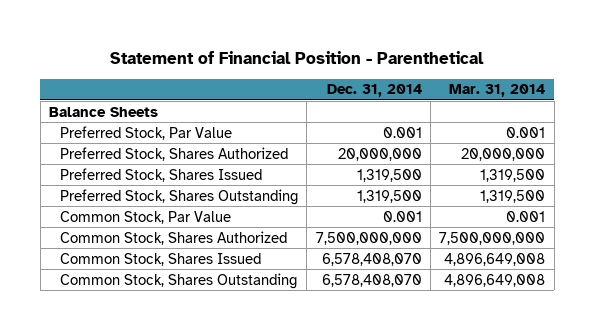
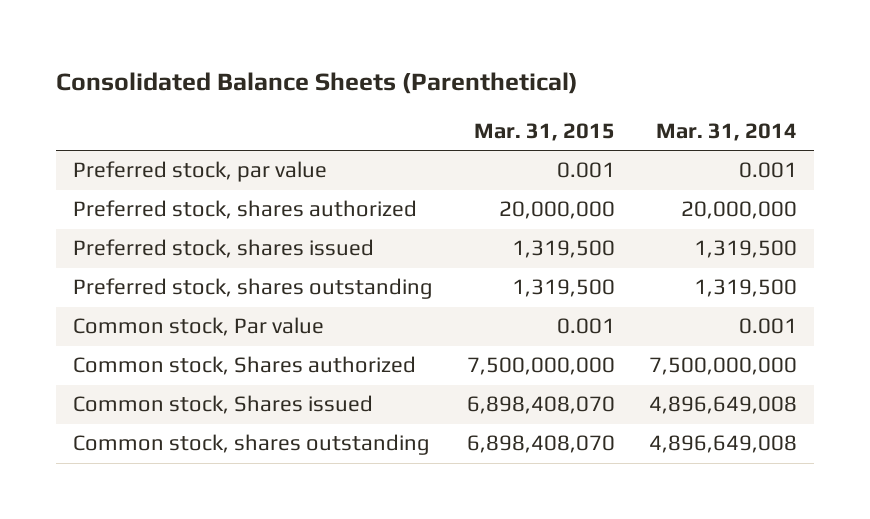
- Statement of Financial Position - Parenthetical
+ Consolidated Balance Sheets (Parenthetical)
- | Dec. 31, 2014 | Mar. 31, 2014
+ | Mar. 31, 2015 | Mar. 31, 2014
- Balance Sheets
- Preferred Stock, Par Value | 0.001 | 0.001
- Preferred Stock, Shares Authorized | 20,000,000 | 20,000,000
- Preferred Stock, Shares Issued | 1,319,500 | 1,319,500
- Preferred Stock, Shares Outstanding | 1,319,500 | 1,319,500
- Common Stock, Par Value | 0.001 | 0.001
- Common Stock, Shares Authorized | 7,500,000,000 | 7,500,000,000
- Common Stock, Shares Issued | 6,578,408,070 | 4,896,649,008
- Common Stock, Shares Outstanding | 6,578,408,070 | 4,896,649,008
+ Preferred stock, par value | 0.001 | 0.001
+ Preferred stock, shares authorized | 20,000,000 | 20,000,000
+ Preferred stock, shares issued | 1,319,500 | 1,319,500
+ Preferred stock, shares outstanding | 1,319,500 | 1,319,500
+ Common stock, Par value | 0.001 | 0.001
+ Common stock, Shares authorized | 7,500,000,000 | 7,500,000,000
+ Common stock, Shares issued | 6,898,408,070 | 4,896,649,008
+ Common stock, shares outstanding | 6,898,408,070 | 4,896,649,008

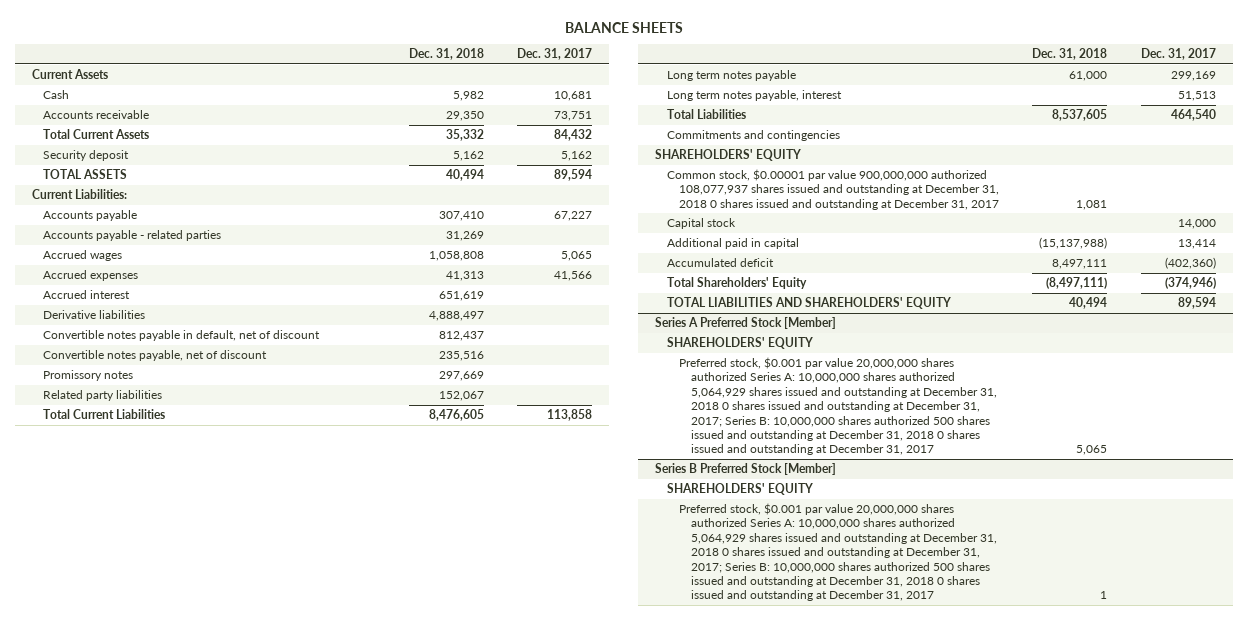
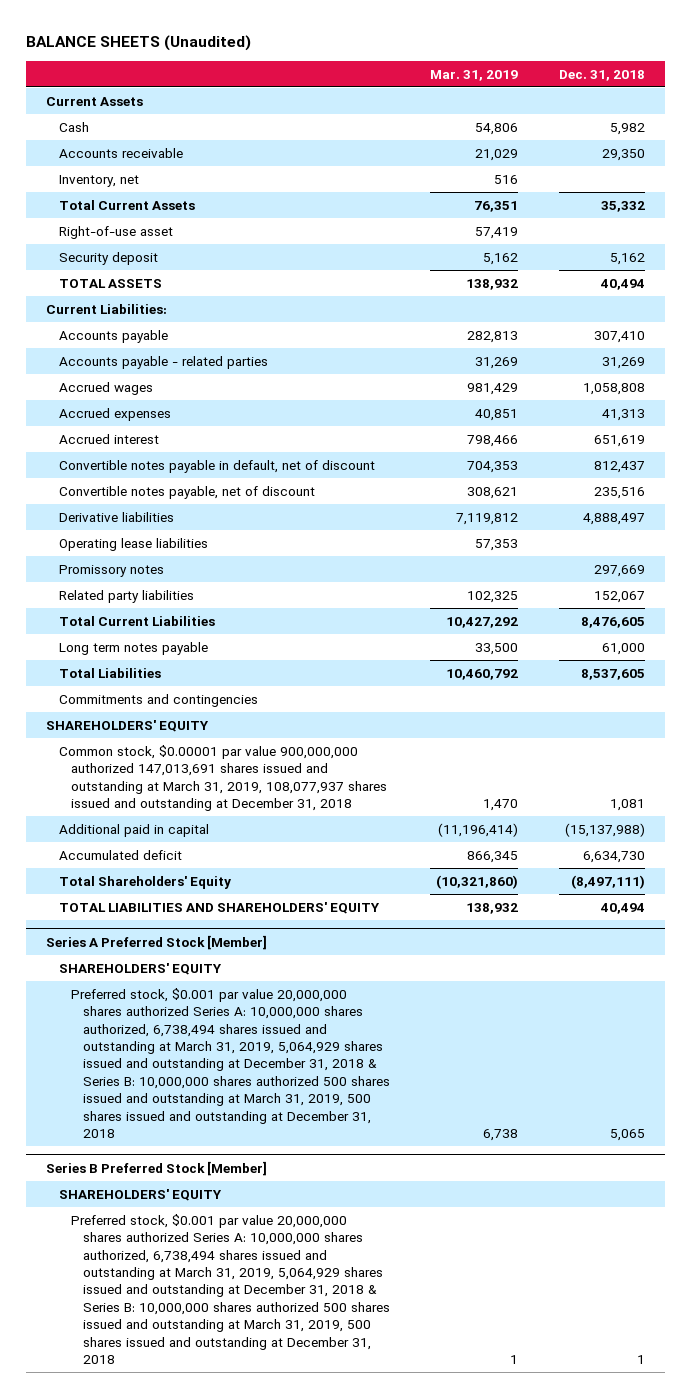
- BALANCE SHEETS
+ BALANCE SHEETS (Unaudited)
- | Dec. 31, 2018 | Dec. 31, 2017
+ | Mar. 31, 2019 | Dec. 31, 2018
+ Inventory, net | 516 |
+ Right-of-use asset | 57,419 |
moved down: Derivative liabilities | 7,119,812 | 4,888,497
+ Operating lease liabilities | 57,353 |
- Long term notes payable, interest | | 51,513
- Common stock, $0.00001 par value 900,000,000 authorized 108,077,937 shares issued and outstanding at December 31, 2018 0 shares issued and outstanding at December 31, 2017 | 1,081 |
- Capital stock | | 14,000
+ Common stock, $0.00001 par value 900,000,000 authorized 147,013,691 shares issued and outstanding at March 31, 2019, 108,077,937 shares issued and outstanding at December 31, 2018 | 1,470 | 1,081
- Accumulated deficit | 8,497,111 | (402,360)
+ Accumulated deficit | 866,345 | 6,634,730
@ Series A Preferred Stock [Member]
- Preferred stock, $0.001 par value 20,000,000 shares authorized Series A: 10,000,000 shares authorized 5,064,929 shares issued and outstanding at December 31, 2018 0 shares issued and outstanding at December 31, 2017; Series B: 10,000,000 shares authorized 500 shares issued and outstanding at December 31, 2018 0 shares issued and outstanding at December 31, 2017 | 5,065 |
+ Preferred stock, $0.001 par value 20,000,000 shares authorized Series A: 10,000,000 shares authorized, 6,738,494 shares issued and outstanding at March 31, 2019, 5,064,929 shares issued and outstanding at December 31, 2018 & Series B: 10,000,000 shares authorized 500 shares issued and outstanding at March 31, 2019, 500 shares issued and outstanding at December 31, 2018 | 6,738 | 5,065
@ Series B Preferred Stock [Member]
- Preferred stock, $0.001 par value 20,000,000 shares authorized Series A: 10,000,000 shares authorized 5,064,929 shares issued and outstanding at December 31, 2018 0 shares issued and outstanding at December 31, 2017; Series B: 10,000,000 shares authorized 500 shares issued and outstanding at December 31, 2018 0 shares issued and outstanding at December 31, 2017 | 1 |
+ Preferred stock, $0.001 par value 20,000,000 shares authorized Series A: 10,000,000 shares authorized, 6,738,494 shares issued and outstanding at March 31, 2019, 5,064,929 shares issued and outstanding at December 31, 2018 & Series B: 10,000,000 shares authorized 500 shares issued and outstanding at March 31, 2019, 500 shares issued and outstanding at December 31, 2018 | 1 | 1

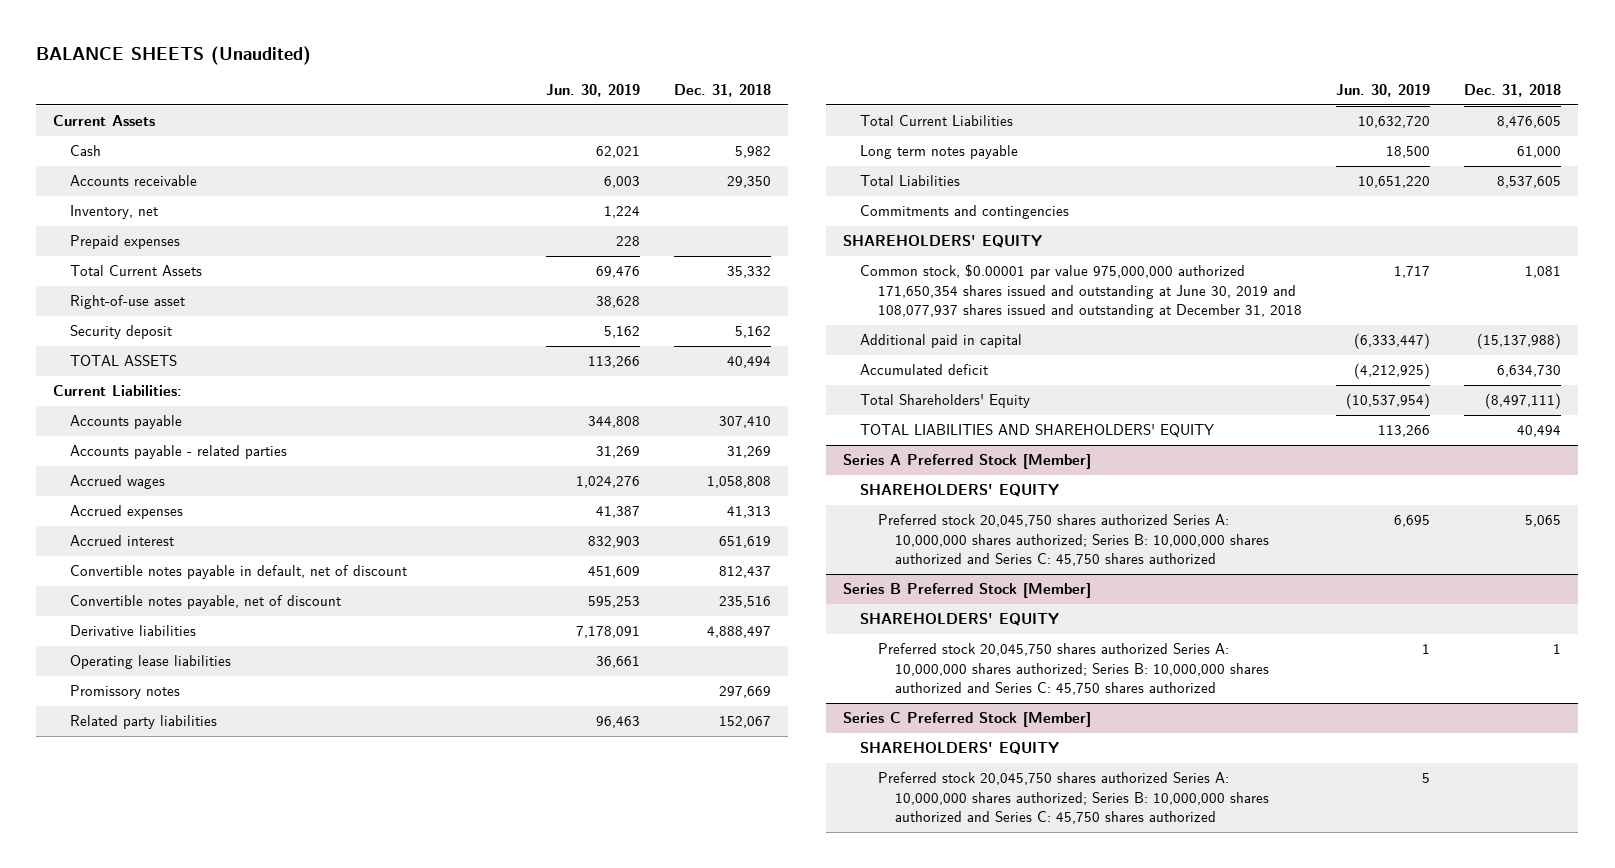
- | Mar. 31, 2019 | Dec. 31, 2018
+ | Jun. 30, 2019 | Dec. 31, 2018
+ Prepaid expenses | 228 |
- Common stock, $0.00001 par value 900,000,000 authorized 147,013,691 shares issued and outstanding at March 31, 2019, 108,077,937 shares issued and outstanding at December 31, 2018 | 1,470 | 1,081
+ Common stock, $0.00001 par value 975,000,000 authorized 171,650,354 shares issued and outstanding at June 30, 2019 and 108,077,937 shares issued and outstanding at December 31, 2018 | 1,717 | 1,081
@ Series A Preferred Stock [Member]
- Preferred stock, $0.001 par value 20,000,000 shares authorized Series A: 10,000,000 shares authorized, 6,738,494 shares issued and outstanding at March 31, 2019, 5,064,929 shares issued and outstanding at December 31, 2018 & Series B: 10,000,000 shares authorized 500 shares issued and outstanding at March 31, 2019, 500 shares issued and outstanding at December 31, 2018 | 6,738 | 5,065
+ Preferred stock 20,045,750 shares authorized Series A: 10,000,000 shares authorized; Series B: 10,000,000 shares authorized and Series C: 45,750 shares authorized | 6,695 | 5,065
@ Series B Preferred Stock [Member]
- Preferred stock, $0.001 par value 20,000,000 shares authorized Series A: 10,000,000 shares authorized, 6,738,494 shares issued and outstanding at March 31, 2019, 5,064,929 shares issued and outstanding at December 31, 2018 & Series B: 10,000,000 shares authorized 500 shares issued and outstanding at March 31, 2019, 500 shares issued and outstanding at December 31, 2018 | 1 | 1
+ Preferred stock 20,045,750 shares authorized Series A: 10,000,000 shares authorized; Series B: 10,000,000 shares authorized and Series C: 45,750 shares authorized | 1 | 1
+ Series C Preferred Stock [Member]
+ SHAREHOLDERS' EQUITY
+ Preferred stock 20,045,750 shares authorized Series A: 10,000,000 shares authorized; Series B: 10,000,000 shares authorized and Series C: 45,750 shares authorized | 5 |

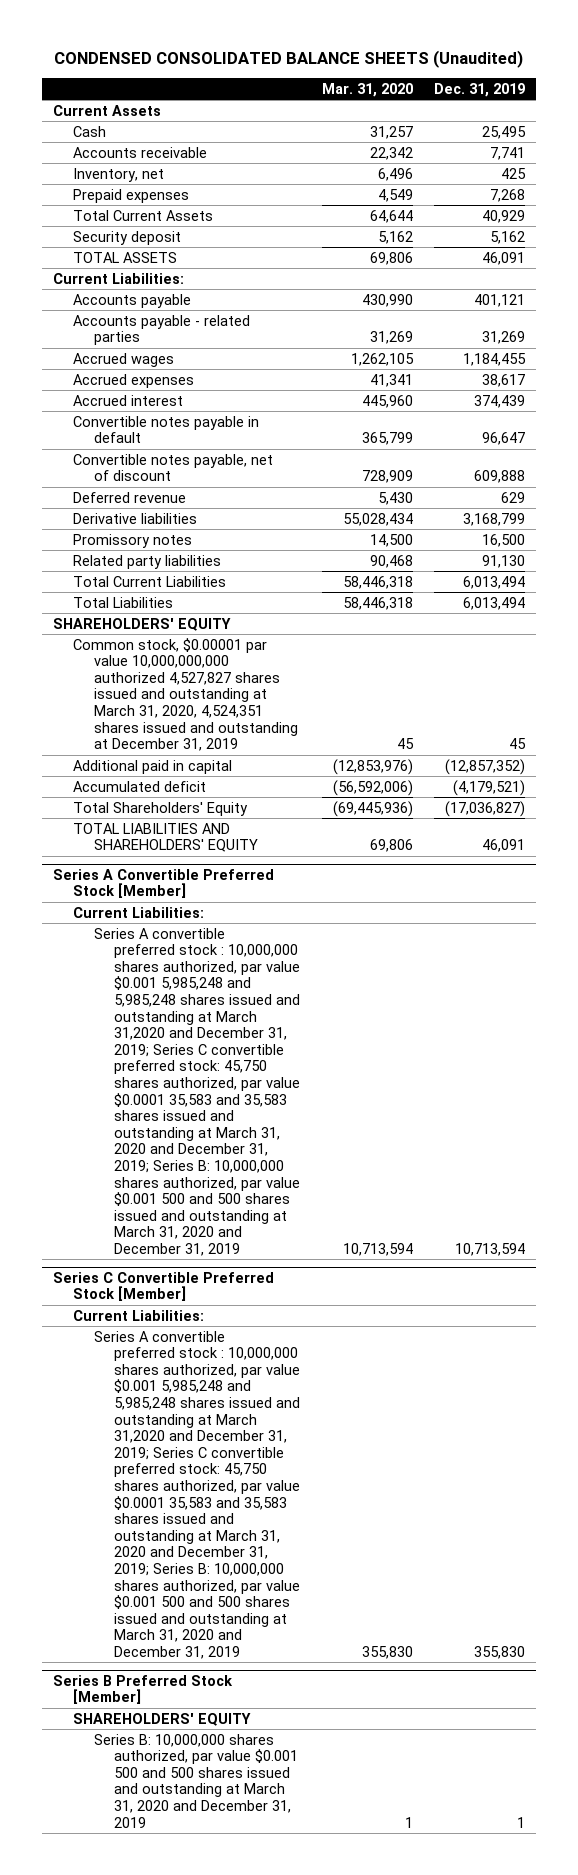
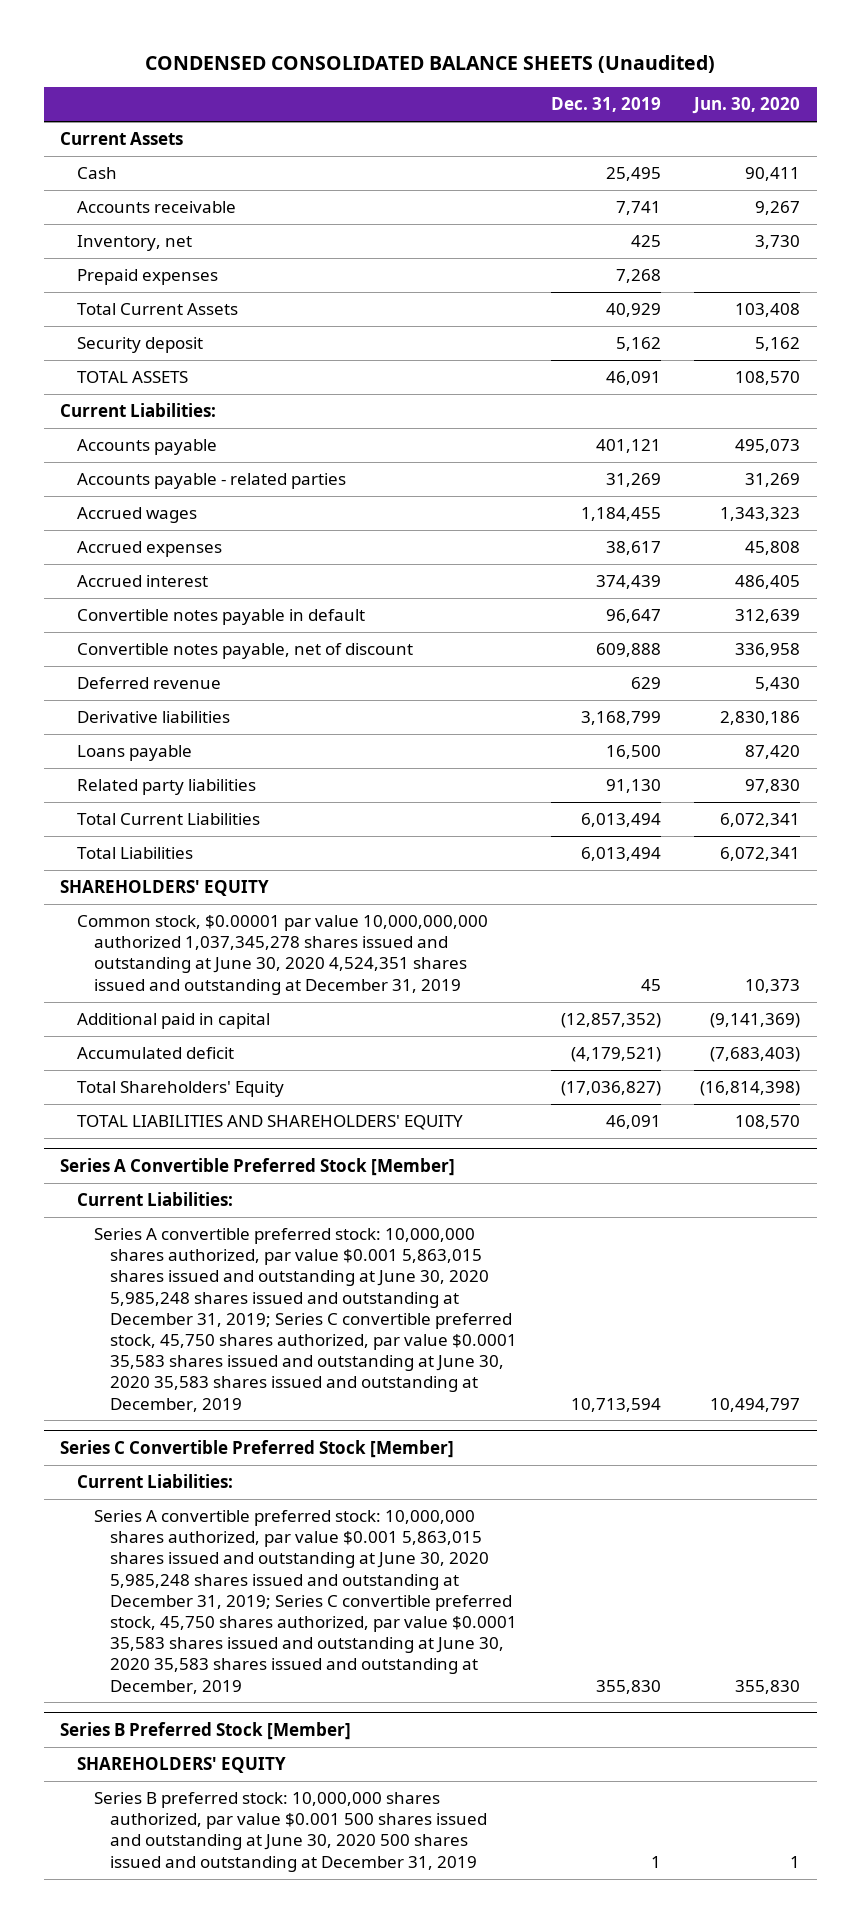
- | Mar. 31, 2020 | Dec. 31, 2019
+ | Dec. 31, 2019 | Jun. 30, 2020
- Promissory notes | 14,500 | 16,500
+ Loans payable | 16,500 | 87,420
- Common stock, $0.00001 par value 10,000,000,000 authorized 4,527,827 shares issued and outstanding at March 31, 2020, 4,524,351 shares issued and outstanding at December 31, 2019 | 45 | 45
+ Common stock, $0.00001 par value 10,000,000,000 authorized 1,037,345,278 shares issued and outstanding at June 30, 2020 4,524,351 shares issued and outstanding at December 31, 2019 | 45 | 10,373
@ Series A Convertible Preferred Stock [Member]
- Series A convertible preferred stock : 10,000,000 shares authorized, par value $0.001 5,985,248 and 5,985,248 shares issued and outstanding at March 31,2020 and December 31, 2019; Series C convertible preferred stock: 45,750 shares authorized, par value $0.0001 35,583 and 35,583 shares issued and outstanding at March 31, 2020 and December 31, 2019; Series B: 10,000,000 shares authorized, par value $0.001 500 and 500 shares issued and outstanding at March 31, 2020 and December 31, 2019 | 10,713,594 | 10,713,594
+ Series A convertible preferred stock: 10,000,000 shares authorized, par value $0.001 5,863,015 shares issued and outstanding at June 30, 2020 5,985,248 shares issued and outstanding at December 31, 2019; Series C convertible preferred stock, 45,750 shares authorized, par value $0.0001 35,583 shares issued and outstanding at June 30, 2020 35,583 shares issued and outstanding at December, 2019 | 10,713,594 | 10,494,797
@ Series C Convertible Preferred Stock [Member]
- Series A convertible preferred stock : 10,000,000 shares authorized, par value $0.001 5,985,248 and 5,985,248 shares issued and outstanding at March 31,2020 and December 31, 2019; Series C convertible preferred stock: 45,750 shares authorized, par value $0.0001 35,583 and 35,583 shares issued and outstanding at March 31, 2020 and December 31, 2019; Series B: 10,000,000 shares authorized, par value $0.001 500 and 500 shares issued and outstanding at March 31, 2020 and December 31, 2019 | 355,830 | 355,830
+ Series A convertible preferred stock: 10,000,000 shares authorized, par value $0.001 5,863,015 shares issued and outstanding at June 30, 2020 5,985,248 shares issued and outstanding at December 31, 2019; Series C convertible preferred stock, 45,750 shares authorized, par value $0.0001 35,583 shares issued and outstanding at June 30, 2020 35,583 shares issued and outstanding at December, 2019 | 355,830 | 355,830
@ Series B Preferred Stock [Member]
- Series B: 10,000,000 shares authorized, par value $0.001 500 and 500 shares issued and outstanding at March 31, 2020 and December 31, 2019 | 1 | 1
+ Series B preferred stock: 10,000,000 shares authorized, par value $0.001 500 shares issued and outstanding at June 30, 2020 500 shares issued and outstanding at December 31, 2019 | 1 | 1

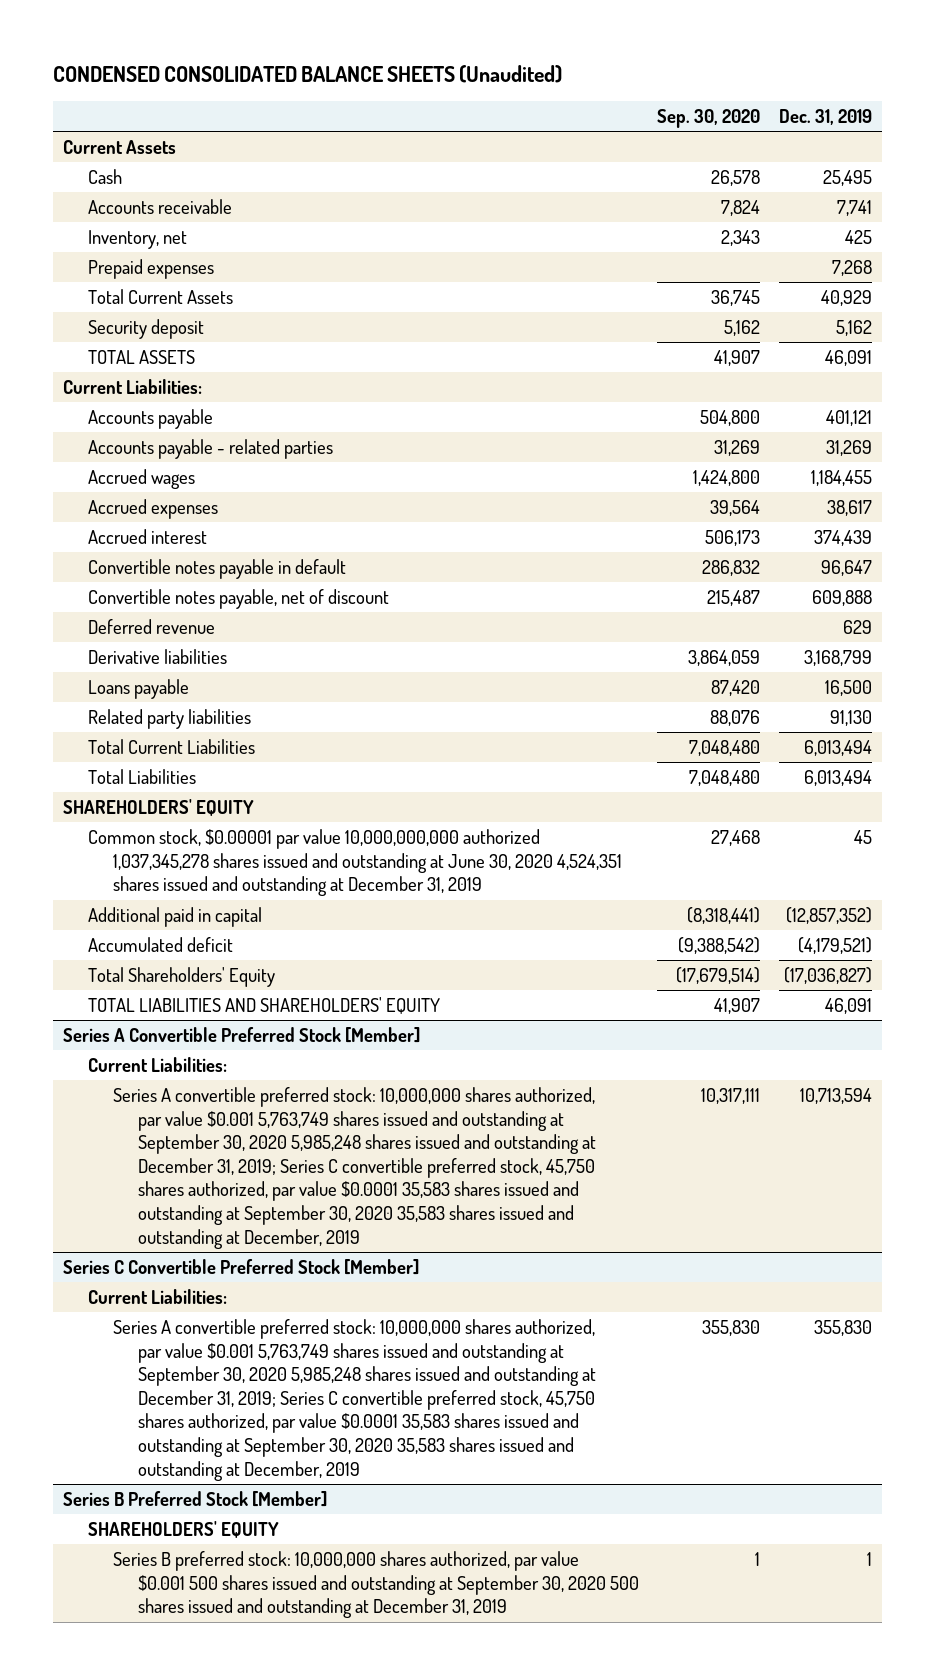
- | Dec. 31, 2019 | Jun. 30, 2020
+ | Sep. 30, 2020 | Dec. 31, 2019
@ Series A Convertible Preferred Stock [Member]
- Series A convertible preferred stock: 10,000,000 shares authorized, par value $0.001 5,863,015 shares issued and outstanding at June 30, 2020 5,985,248 shares issued and outstanding at December 31, 2019; Series C convertible preferred stock, 45,750 shares authorized, par value $0.0001 35,583 shares issued and outstanding at June 30, 2020 35,583 shares issued and outstanding at December, 2019 | 10,713,594 | 10,494,797
+ Series A convertible preferred stock: 10,000,000 shares authorized, par value $0.001 5,763,749 shares issued and outstanding at September 30, 2020 5,985,248 shares issued and outstanding at December 31, 2019; Series C convertible preferred stock, 45,750 shares authorized, par value $0.0001 35,583 shares issued and outstanding at September 30, 2020 35,583 shares issued and outstanding at December, 2019 | 10,317,111 | 10,713,594
@ Series C Convertible Preferred Stock [Member]
- Series A convertible preferred stock: 10,000,000 shares authorized, par value $0.001 5,863,015 shares issued and outstanding at June 30, 2020 5,985,248 shares issued and outstanding at December 31, 2019; Series C convertible preferred stock, 45,750 shares authorized, par value $0.0001 35,583 shares issued and outstanding at June 30, 2020 35,583 shares issued and outstanding at December, 2019 | 355,830 | 355,830
+ Series A convertible preferred stock: 10,000,000 shares authorized, par value $0.001 5,763,749 shares issued and outstanding at September 30, 2020 5,985,248 shares issued and outstanding at December 31, 2019; Series C convertible preferred stock, 45,750 shares authorized, par value $0.0001 35,583 shares issued and outstanding at September 30, 2020 35,583 shares issued and outstanding at December, 2019 | 355,830 | 355,830
@ Series B Preferred Stock [Member]
- Series B preferred stock: 10,000,000 shares authorized, par value $0.001 500 shares issued and outstanding at June 30, 2020 500 shares issued and outstanding at December 31, 2019 | 1 | 1
+ Series B preferred stock: 10,000,000 shares authorized, par value $0.001 500 shares issued and outstanding at September 30, 2020 500 shares issued and outstanding at December 31, 2019 | 1 | 1

